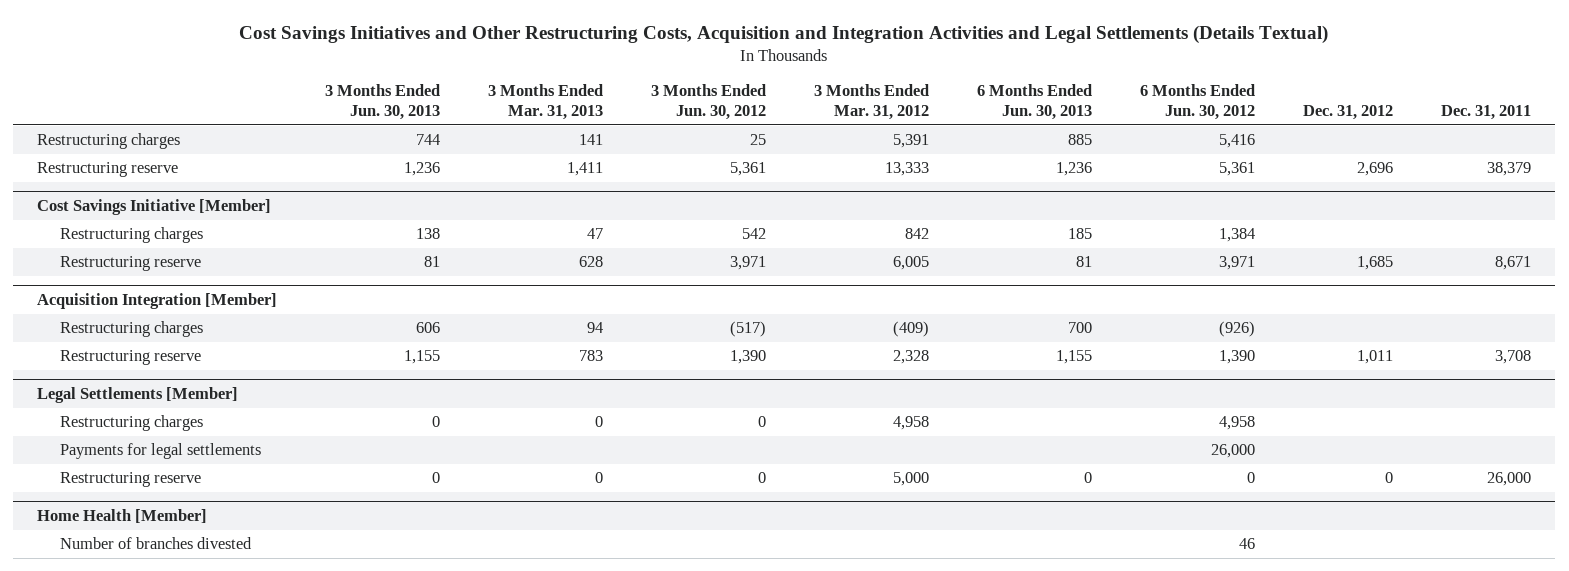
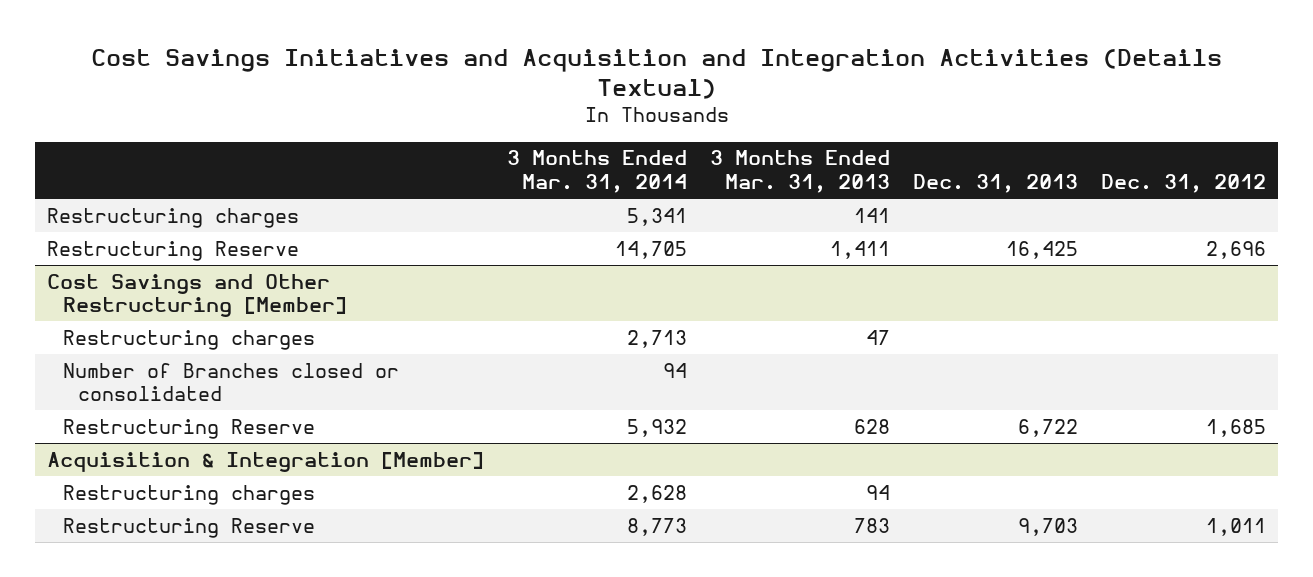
- Cost Savings Initiatives and Other Restructuring Costs, Acquisition and Integration Activities and Legal Settlements (Details Textual)
+ Cost Savings Initiatives and Acquisition and Integration Activities (Details Textual)
- | 3 Months Ended Jun. 30, 2013 | 3 Months Ended Mar. 31, 2013 | 3 Months Ended Jun. 30, 2012 | 3 Months Ended Mar. 31, 2012 | 6 Months Ended Jun. 30, 2013 | 6 Months Ended Jun. 30, 2012 | Dec. 31, 2012 | Dec. 31, 2011
+ | 3 Months Ended Mar. 31, 2014 | 3 Months Ended Mar. 31, 2013 | Dec. 31, 2013 | Dec. 31, 2012
- Restructuring reserve | 1,236 | 1,411 | 5,361 | 13,333 | 1,236 | 5,361 | 2,696 | 38,379
- Cost Savings Initiative [Member]
+ Restructuring Reserve | 14,705 | 1,411 | 16,425 | 2,696
+ Cost Savings and Other Restructuring [Member]
- Restructuring reserve | 81 | 628 | 3,971 | 6,005 | 81 | 3,971 | 1,685 | 8,671
- Acquisition Integration [Member]
+ Number of Branches closed or consolidated | 94 | | |
+ Restructuring Reserve | 5,932 | 628 | 6,722 | 1,685
+ Acquisition & Integration [Member]
- Restructuring reserve | 1,155 | 783 | 1,390 | 2,328 | 1,155 | 1,390 | 1,011 | 3,708
- Legal Settlements [Member]
- Restructuring charges | 0 | 0 | 0 | 4,958 | | 4,958 | |
- Payments for legal settlements | | | | | | 26,000 | |
- Restructuring reserve | 0 | 0 | 0 | 5,000 | 0 | 0 | 0 | 26,000
- Home Health [Member]
- Number of branches divested | | | | | | 46 | |
+ Restructuring Reserve | 8,773 | 783 | 9,703 | 1,011

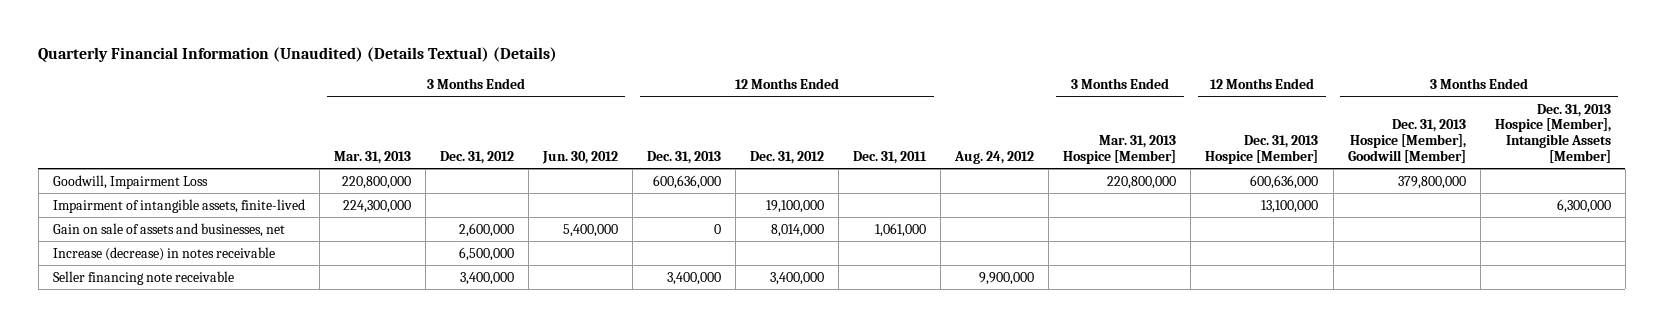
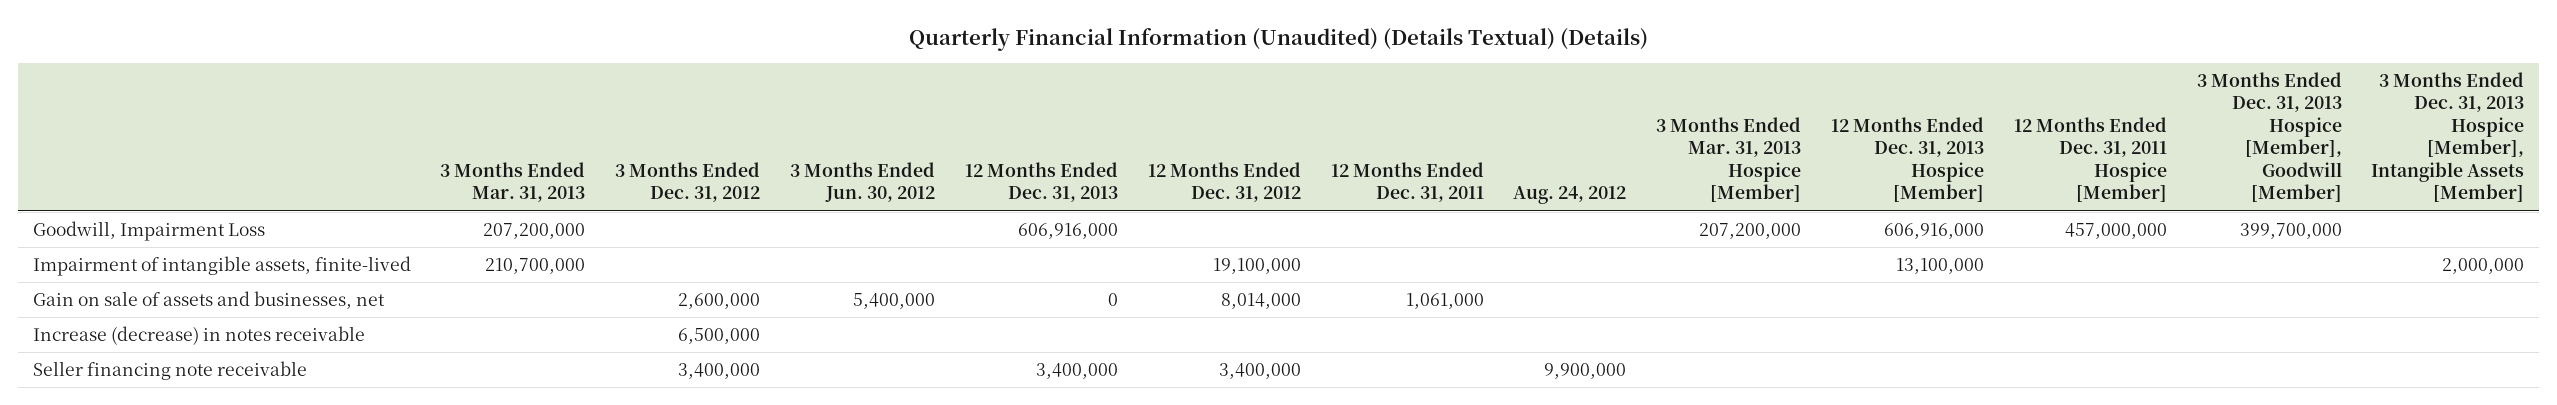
- | 3 Months Ended Mar. 31, 2013 | 3 Months Ended Dec. 31, 2012 | 3 Months Ended Jun. 30, 2012 | 12 Months Ended Dec. 31, 2013 | 12 Months Ended Dec. 31, 2012 | 12 Months Ended Dec. 31, 2011 | Aug. 24, 2012 | 3 Months Ended Mar. 31, 2013 Hospice [Member] | 12 Months Ended Dec. 31, 2013 Hospice [Member] | 3 Months Ended Dec. 31, 2013 Hospice [Member], Goodwill [Member] | 3 Months Ended Dec. 31, 2013 Hospice [Member], Intangible Assets [Member]
+ | 3 Months Ended Mar. 31, 2013 | 3 Months Ended Dec. 31, 2012 | 3 Months Ended Jun. 30, 2012 | 12 Months Ended Dec. 31, 2013 | 12 Months Ended Dec. 31, 2012 | 12 Months Ended Dec. 31, 2011 | Aug. 24, 2012 | 3 Months Ended Mar. 31, 2013 Hospice [Member] | 12 Months Ended Dec. 31, 2013 Hospice [Member] | 12 Months Ended Dec. 31, 2011 Hospice [Member] | 3 Months Ended Dec. 31, 2013 Hospice [Member], Goodwill [Member] | 3 Months Ended Dec. 31, 2013 Hospice [Member], Intangible Assets [Member]
- Goodwill, Impairment Loss | 220,800,000 | | | 600,636,000 | | | | 220,800,000 | 600,636,000 | 379,800,000 |
- Impairment of intangible assets, finite-lived | 224,300,000 | | | | 19,100,000 | | | | 13,100,000 | | 6,300,000
+ Goodwill, Impairment Loss | 207,200,000 | | | 606,916,000 | | | | 207,200,000 | 606,916,000 | 457,000,000 | 399,700,000 |
+ Impairment of intangible assets, finite-lived | 210,700,000 | | | | 19,100,000 | | | | 13,100,000 | | | 2,000,000

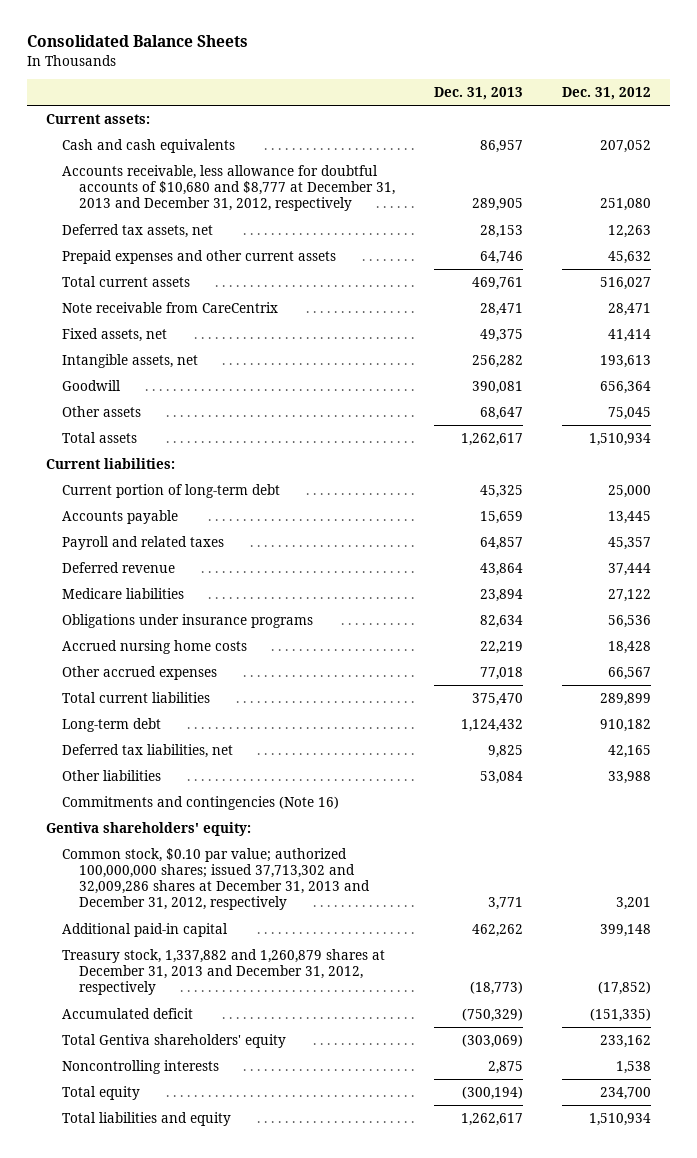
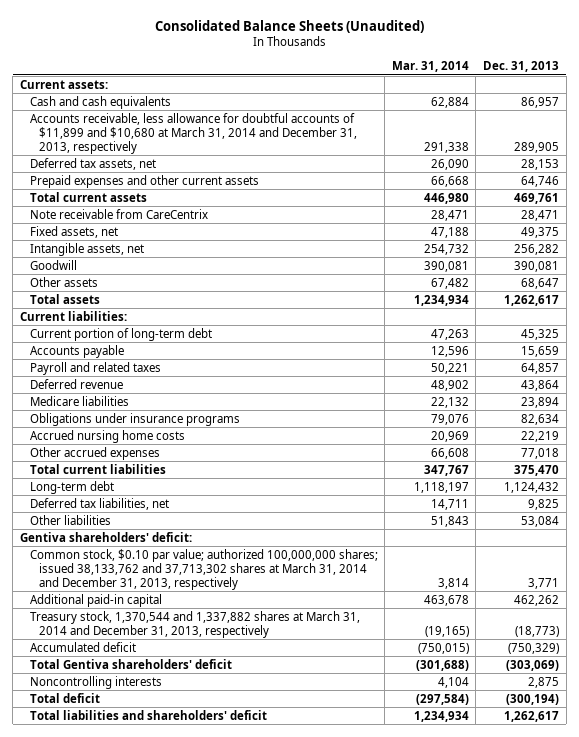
- Consolidated Balance Sheets
+ Consolidated Balance Sheets (Unaudited)
- | Dec. 31, 2013 | Dec. 31, 2012
+ | Mar. 31, 2014 | Dec. 31, 2013
- Accounts receivable, less allowance for doubtful accounts of $10,680 and $8,777 at December 31, 2013 and December 31, 2012, respectively | 289,905 | 251,080
+ Accounts receivable, less allowance for doubtful accounts of $11,899 and $10,680 at March 31, 2014 and December 31, 2013, respectively | 291,338 | 289,905
- Commitments and contingencies (Note 16)
- Gentiva shareholders' equity:
- Common stock, $0.10 par value; authorized 100,000,000 shares; issued 37,713,302 and 32,009,286 shares at December 31, 2013 and December 31, 2012, respectively | 3,771 | 3,201
+ Gentiva shareholders' deficit:
+ Common stock, $0.10 par value; authorized 100,000,000 shares; issued 38,133,762 and 37,713,302 shares at March 31, 2014 and December 31, 2013, respectively | 3,814 | 3,771
- Treasury stock, 1,337,882 and 1,260,879 shares at December 31, 2013 and December 31, 2012, respectively | (18,773) | (17,852)
+ Treasury stock, 1,370,544 and 1,337,882 shares at March 31, 2014 and December 31, 2013, respectively | (19,165) | (18,773)
- Total Gentiva shareholders' equity | (303,069) | 233,162
+ Total Gentiva shareholders' deficit | (301,688) | (303,069)
- Total equity | (300,194) | 234,700
- Total liabilities and equity | 1,262,617 | 1,510,934
+ Total deficit | (297,584) | (300,194)
+ Total liabilities and shareholders' deficit | 1,234,934 | 1,262,617

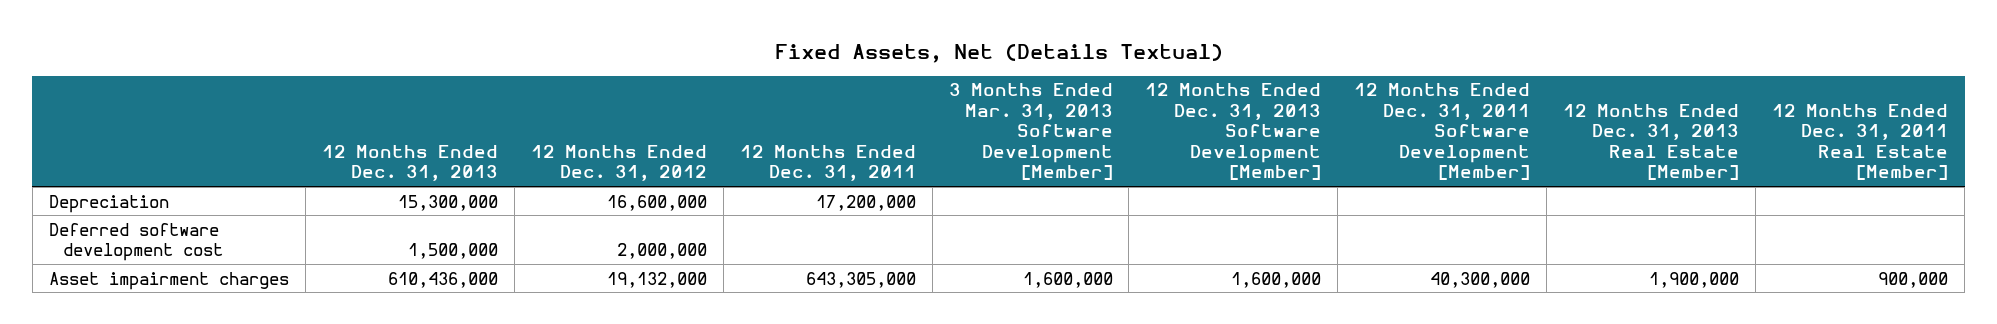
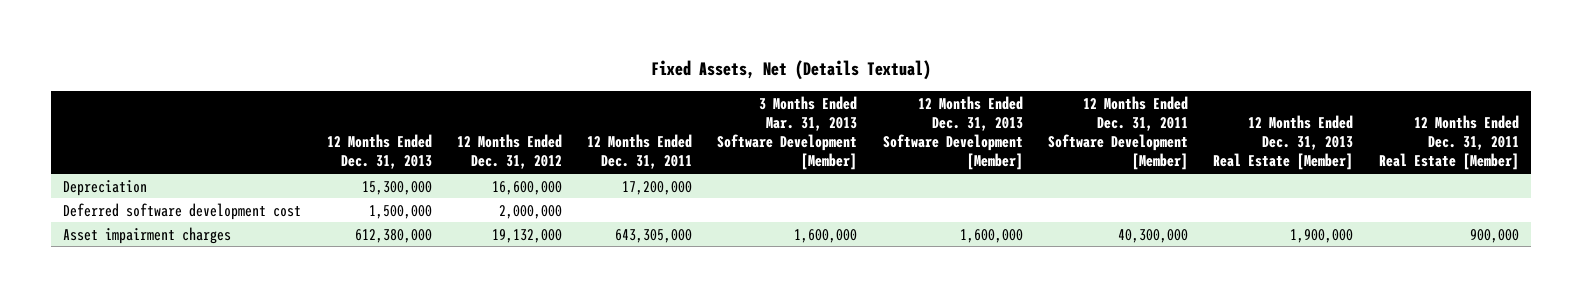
- Asset impairment charges | 610,436,000 | 19,132,000 | 643,305,000 | 1,600,000 | 1,600,000 | 40,300,000 | 1,900,000 | 900,000
+ Asset impairment charges | 612,380,000 | 19,132,000 | 643,305,000 | 1,600,000 | 1,600,000 | 40,300,000 | 1,900,000 | 900,000

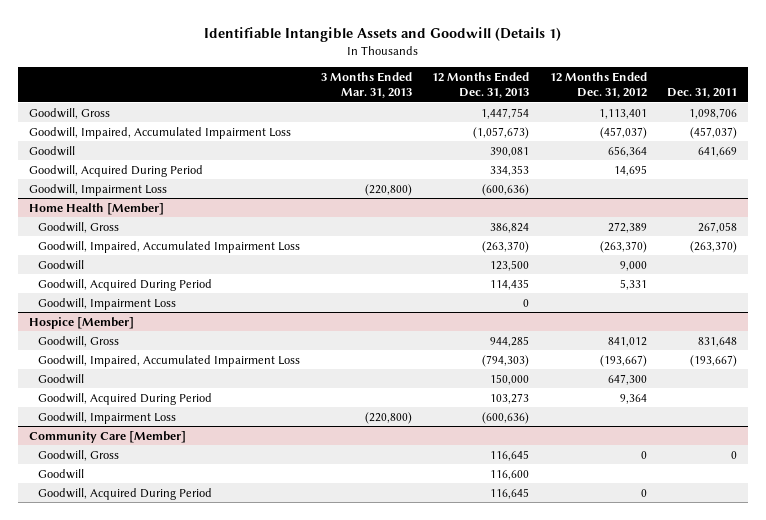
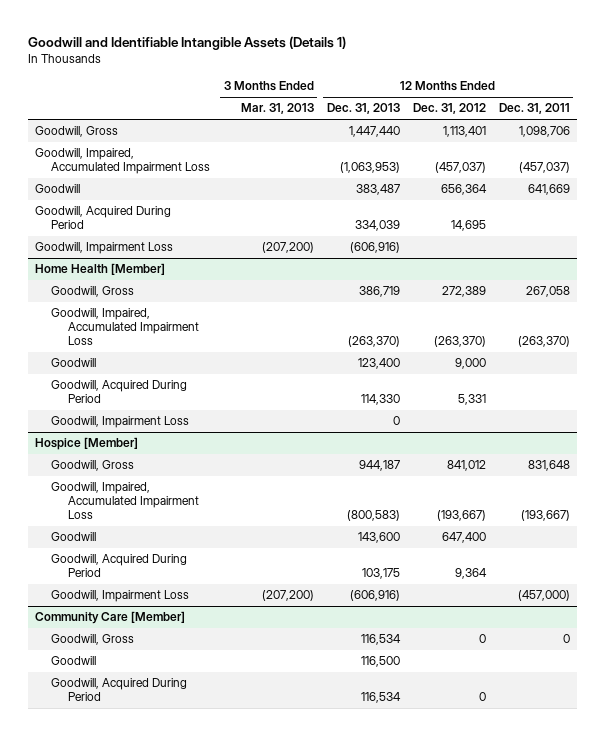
- Identifiable Intangible Assets and Goodwill (Details 1)
+ Goodwill and Identifiable Intangible Assets (Details 1)
- | 3 Months Ended Mar. 31, 2013 | 12 Months Ended Dec. 31, 2013 | 12 Months Ended Dec. 31, 2012 | Dec. 31, 2011
+ | 3 Months Ended Mar. 31, 2013 | 12 Months Ended Dec. 31, 2013 | 12 Months Ended Dec. 31, 2012 | 12 Months Ended Dec. 31, 2011
- Goodwill, Gross | | 1,447,754 | 1,113,401 | 1,098,706
- Goodwill, Impaired, Accumulated Impairment Loss | | (1,057,673) | (457,037) | (457,037)
- Goodwill | | 390,081 | 656,364 | 641,669
- Goodwill, Acquired During Period | | 334,353 | 14,695 |
- Goodwill, Impairment Loss | (220,800) | (600,636) | |
+ Goodwill, Gross | | 1,447,440 | 1,113,401 | 1,098,706
+ Goodwill, Impaired, Accumulated Impairment Loss | | (1,063,953) | (457,037) | (457,037)
+ Goodwill | | 383,487 | 656,364 | 641,669
+ Goodwill, Acquired During Period | | 334,039 | 14,695 |
+ Goodwill, Impairment Loss | (207,200) | (606,916) | |
@ Home Health [Member]
- Goodwill, Gross | | 386,824 | 272,389 | 267,058
+ Goodwill, Gross | | 386,719 | 272,389 | 267,058
- Goodwill | | 123,500 | 9,000 |
- Goodwill, Acquired During Period | | 114,435 | 5,331 |
+ Goodwill | | 123,400 | 9,000 |
+ Goodwill, Acquired During Period | | 114,330 | 5,331 |
@ Hospice [Member]
- Goodwill, Gross | | 944,285 | 841,012 | 831,648
- Goodwill, Impaired, Accumulated Impairment Loss | | (794,303) | (193,667) | (193,667)
- Goodwill | | 150,000 | 647,300 |
- Goodwill, Acquired During Period | | 103,273 | 9,364 |
- Goodwill, Impairment Loss | (220,800) | (600,636) | |
+ Goodwill, Gross | | 944,187 | 841,012 | 831,648
+ Goodwill, Impaired, Accumulated Impairment Loss | | (800,583) | (193,667) | (193,667)
+ Goodwill | | 143,600 | 647,400 |
+ Goodwill, Acquired During Period | | 103,175 | 9,364 |
+ Goodwill, Impairment Loss | (207,200) | (606,916) | | (457,000)
@ Community Care [Member]
- Goodwill, Gross | | 116,645 | 0 | 0
- Goodwill | | 116,600 | |
- Goodwill, Acquired During Period | | 116,645 | 0 |
+ Goodwill, Gross | | 116,534 | 0 | 0
+ Goodwill | | 116,500 | |
+ Goodwill, Acquired During Period | | 116,534 | 0 |

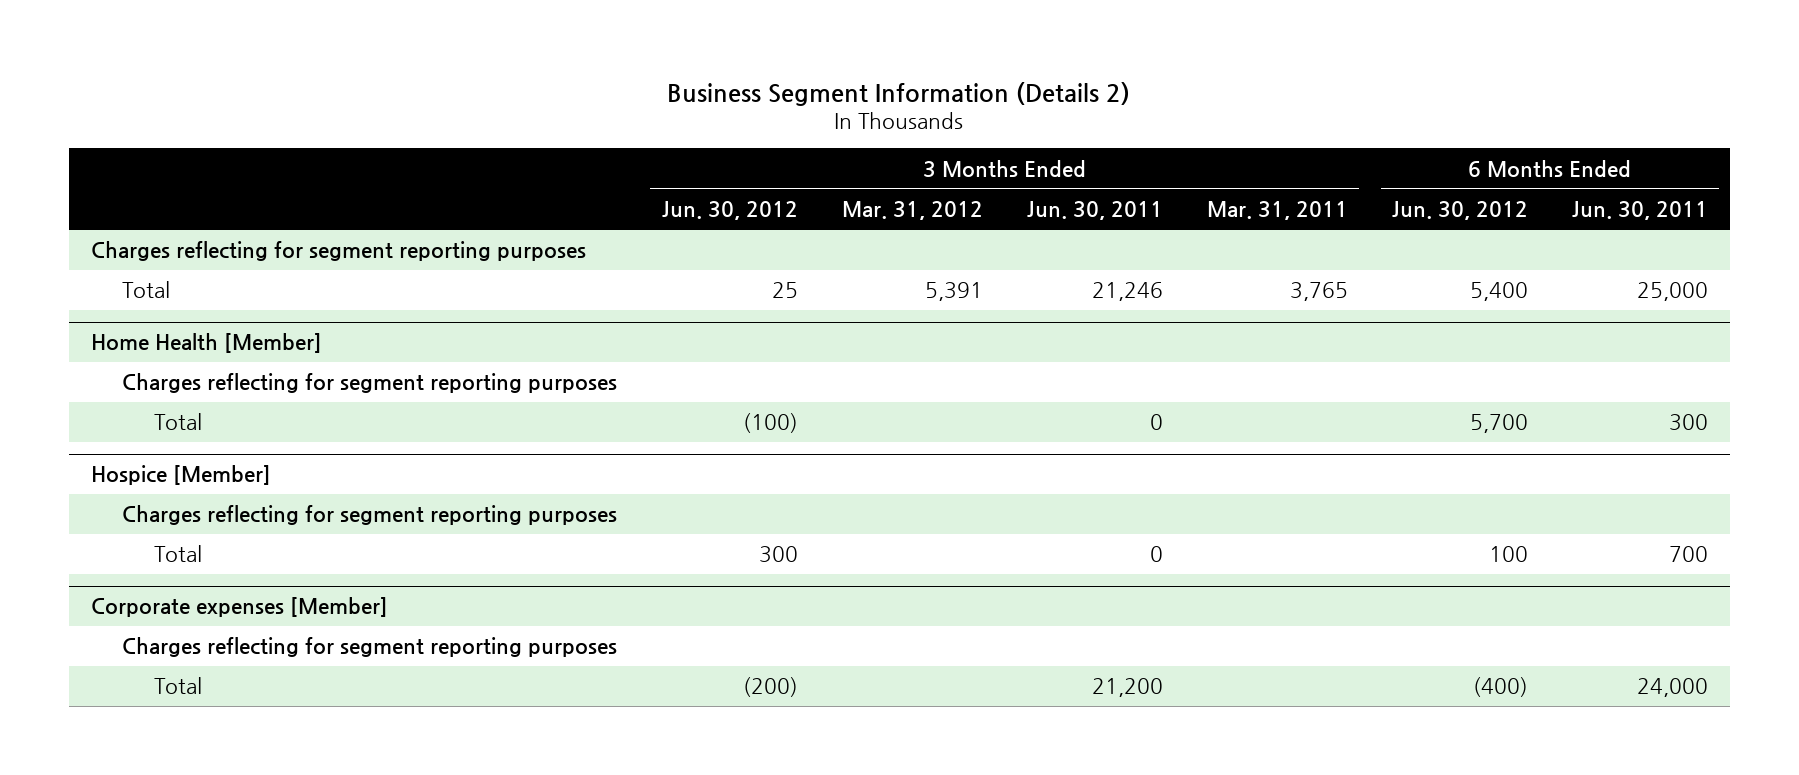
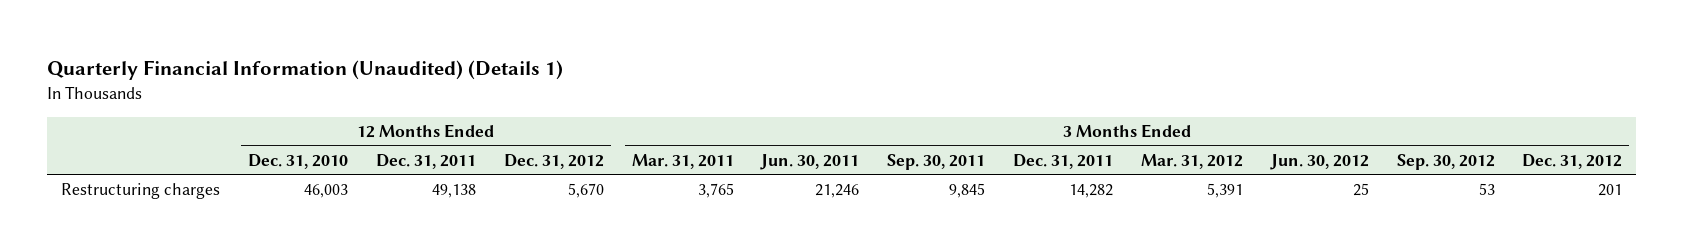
- Business Segment Information (Details 2)
+ Quarterly Financial Information (Unaudited) (Details 1)
- | 3 Months Ended Jun. 30, 2012 | 3 Months Ended Mar. 31, 2012 | 3 Months Ended Jun. 30, 2011 | 3 Months Ended Mar. 31, 2011 | 6 Months Ended Jun. 30, 2012 | 6 Months Ended Jun. 30, 2011
+ | 12 Months Ended Dec. 31, 2010 | 12 Months Ended Dec. 31, 2011 | 12 Months Ended Dec. 31, 2012 | 3 Months Ended Mar. 31, 2011 | 3 Months Ended Jun. 30, 2011 | 3 Months Ended Sep. 30, 2011 | 3 Months Ended Dec. 31, 2011 | 3 Months Ended Mar. 31, 2012 | 3 Months Ended Jun. 30, 2012 | 3 Months Ended Sep. 30, 2012 | 3 Months Ended Dec. 31, 2012
- Charges reflecting for segment reporting purposes
- Total | 25 | 5,391 | 21,246 | 3,765 | 5,400 | 25,000
- Home Health [Member]
- Charges reflecting for segment reporting purposes
- Total | (100) | | 0 | | 5,700 | 300
- Hospice [Member]
- Charges reflecting for segment reporting purposes
- Total | 300 | | 0 | | 100 | 700
- Corporate expenses [Member]
- Charges reflecting for segment reporting purposes
- Total | (200) | | 21,200 | | (400) | 24,000
+ Restructuring charges | 46,003 | 49,138 | 5,670 | 3,765 | 21,246 | 9,845 | 14,282 | 5,391 | 25 | 53 | 201

